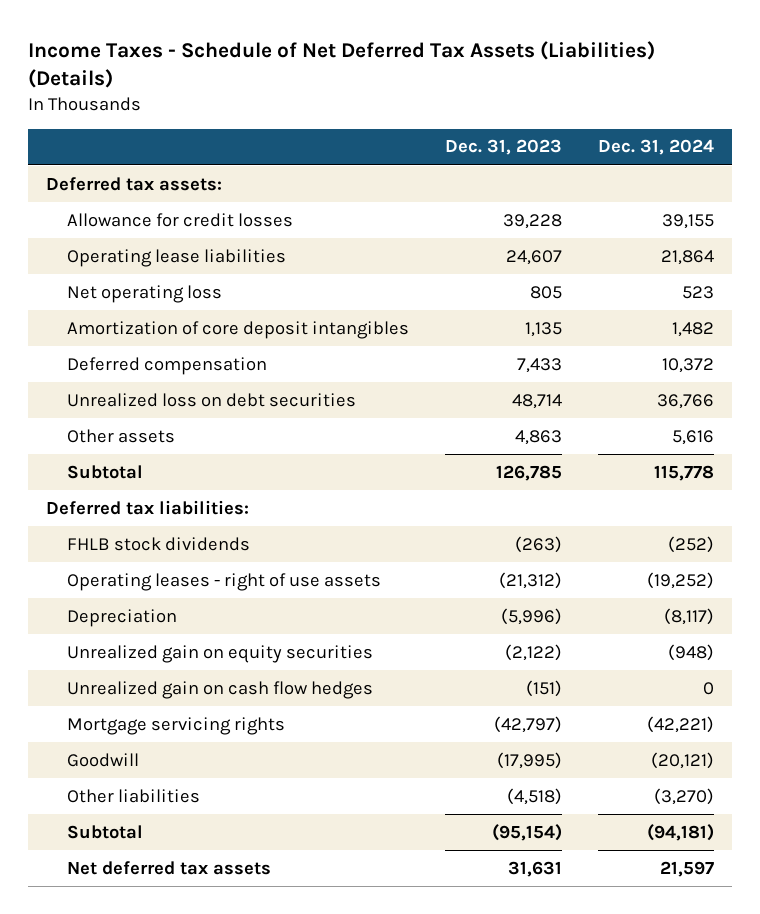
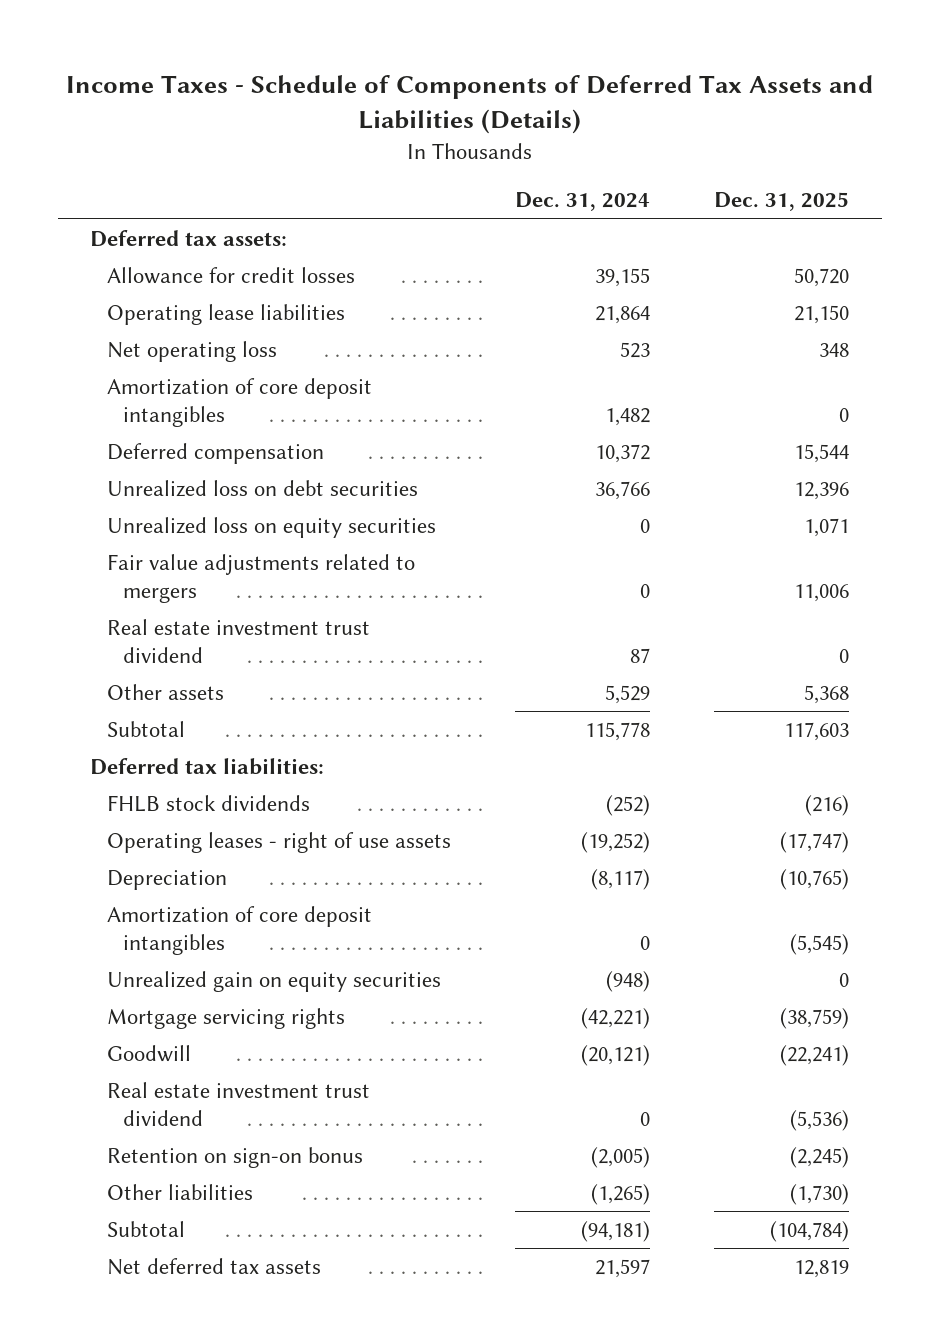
- Income Taxes - Schedule of Net Deferred Tax Assets (Liabilities) (Details)
+ Income Taxes - Schedule of Components of Deferred Tax Assets and Liabilities (Details)
- | Dec. 31, 2023 | Dec. 31, 2024
+ | Dec. 31, 2024 | Dec. 31, 2025
- Other assets | 4,863 | 5,616
+ Unrealized loss on equity securities | 0 | 1,071
+ Fair value adjustments related to mergers | 0 | 11,006
+ Real estate investment trust dividend | 87 | 0
+ Other assets | 5,529 | 5,368
+ Amortization of core deposit intangibles | 0 | (5,545)
- Unrealized gain on cash flow hedges | (151) | 0
- Other liabilities | (4,518) | (3,270)
+ Real estate investment trust dividend | 0 | (5,536)
+ Retention on sign-on bonus | (2,005) | (2,245)
+ Other liabilities | (1,265) | (1,730)

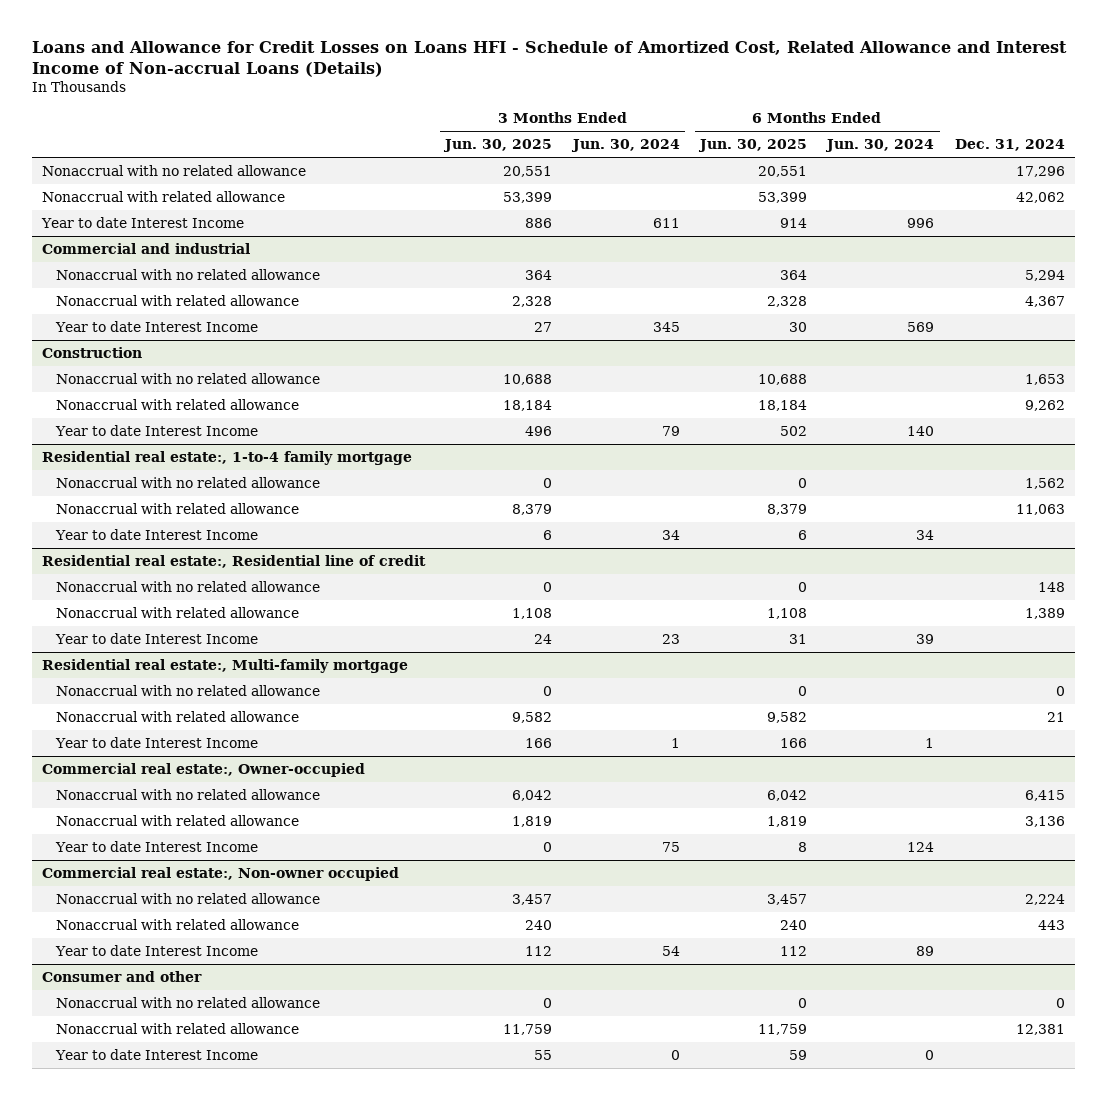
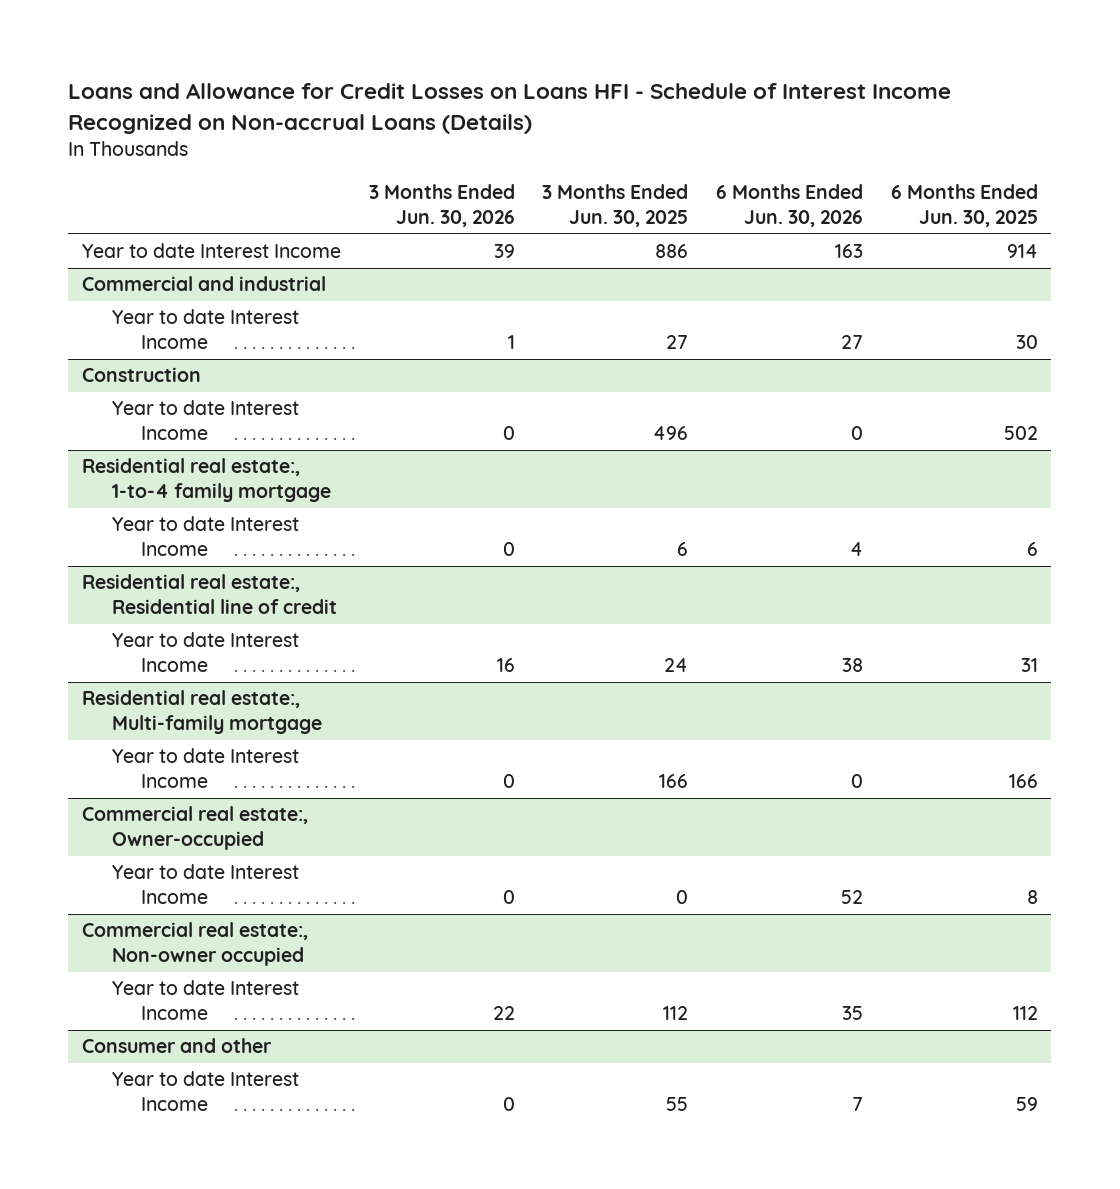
- Loans and Allowance for Credit Losses on Loans HFI - Schedule of Amortized Cost, Related Allowance and Interest Income of Non-accrual Loans (Details)
+ Loans and Allowance for Credit Losses on Loans HFI - Schedule of Interest Income Recognized on Non-accrual Loans (Details)
- | 3 Months Ended Jun. 30, 2025 | 3 Months Ended Jun. 30, 2024 | 6 Months Ended Jun. 30, 2025 | 6 Months Ended Jun. 30, 2024 | Dec. 31, 2024
+ | 3 Months Ended Jun. 30, 2026 | 3 Months Ended Jun. 30, 2025 | 6 Months Ended Jun. 30, 2026 | 6 Months Ended Jun. 30, 2025
- Nonaccrual with no related allowance | 20,551 | | 20,551 | | 17,296
- Nonaccrual with related allowance | 53,399 | | 53,399 | | 42,062
@ Commercial and industrial
- Nonaccrual with no related allowance | 364 | | 364 | | 5,294
- Nonaccrual with related allowance | 2,328 | | 2,328 | | 4,367
@ Construction
- Nonaccrual with no related allowance | 10,688 | | 10,688 | | 1,653
- Nonaccrual with related allowance | 18,184 | | 18,184 | | 9,262
@ Residential real estate:, 1-to-4 family mortgage
- Nonaccrual with no related allowance | 0 | | 0 | | 1,562
- Nonaccrual with related allowance | 8,379 | | 8,379 | | 11,063
@ Residential real estate:, Residential line of credit
- Nonaccrual with no related allowance | 0 | | 0 | | 148
- Nonaccrual with related allowance | 1,108 | | 1,108 | | 1,389
@ Residential real estate:, Multi-family mortgage
- Nonaccrual with no related allowance | 0 | | 0 | | 0
- Nonaccrual with related allowance | 9,582 | | 9,582 | | 21
@ Commercial real estate:, Owner-occupied
- Nonaccrual with no related allowance | 6,042 | | 6,042 | | 6,415
- Nonaccrual with related allowance | 1,819 | | 1,819 | | 3,136
@ Commercial real estate:, Non-owner occupied
- Nonaccrual with no related allowance | 3,457 | | 3,457 | | 2,224
- Nonaccrual with related allowance | 240 | | 240 | | 443
@ Consumer and other
- Nonaccrual with no related allowance | 0 | | 0 | | 0
- Nonaccrual with related allowance | 11,759 | | 11,759 | | 12,381

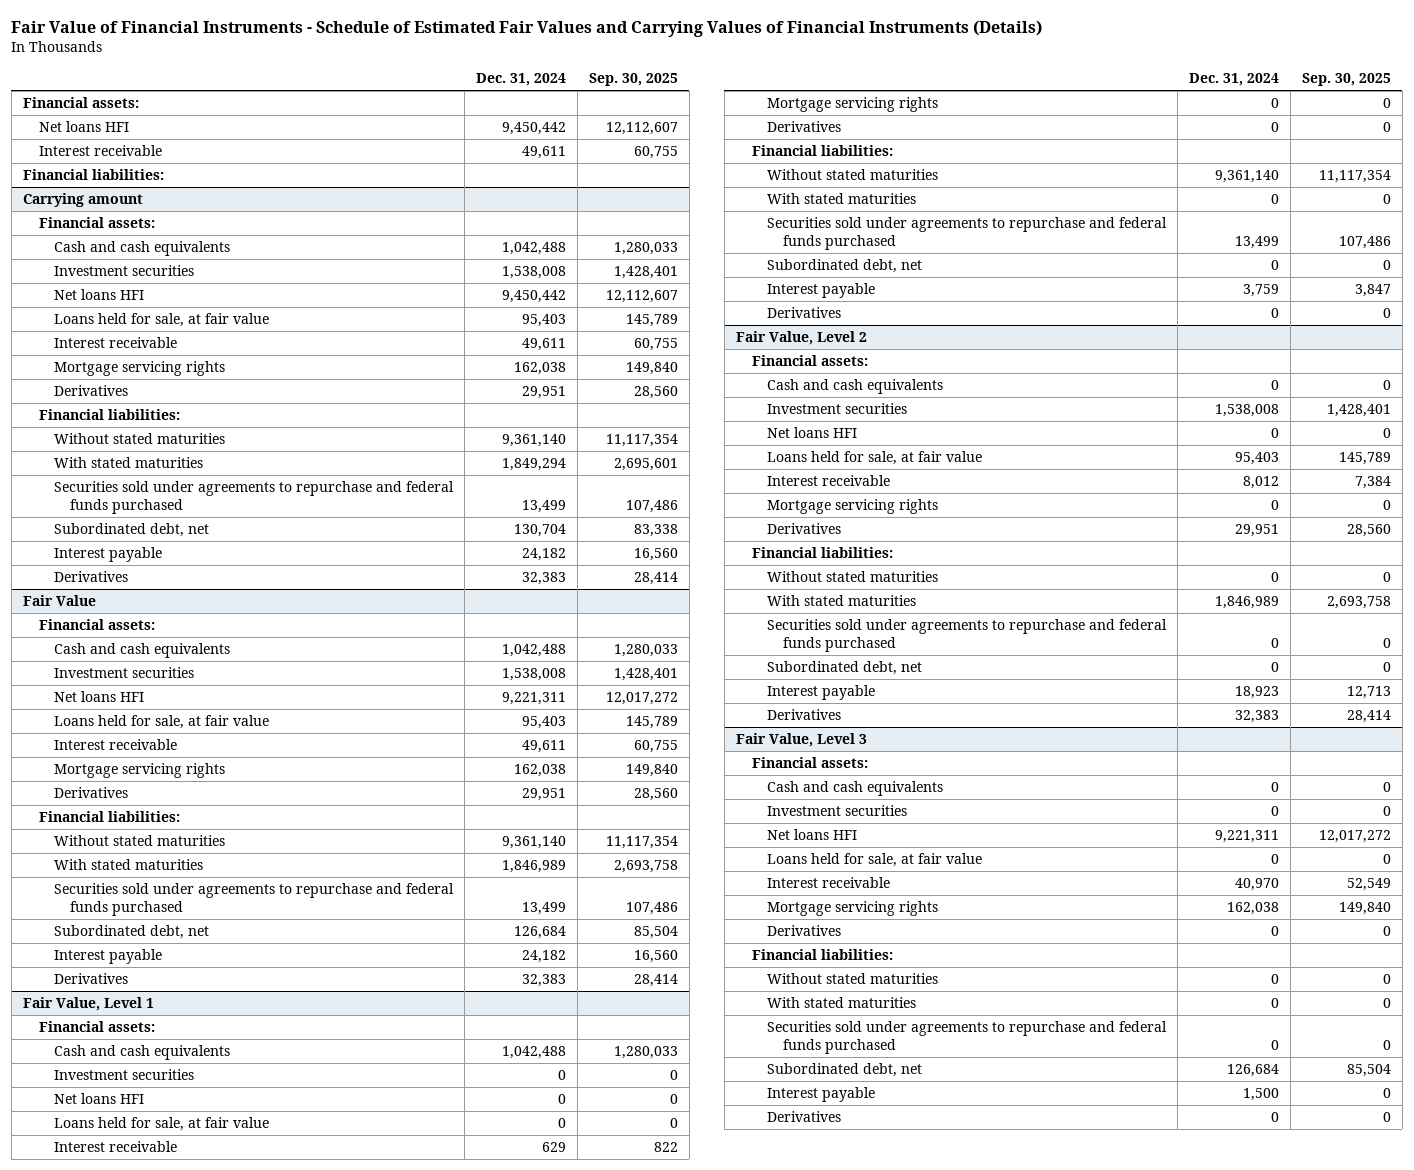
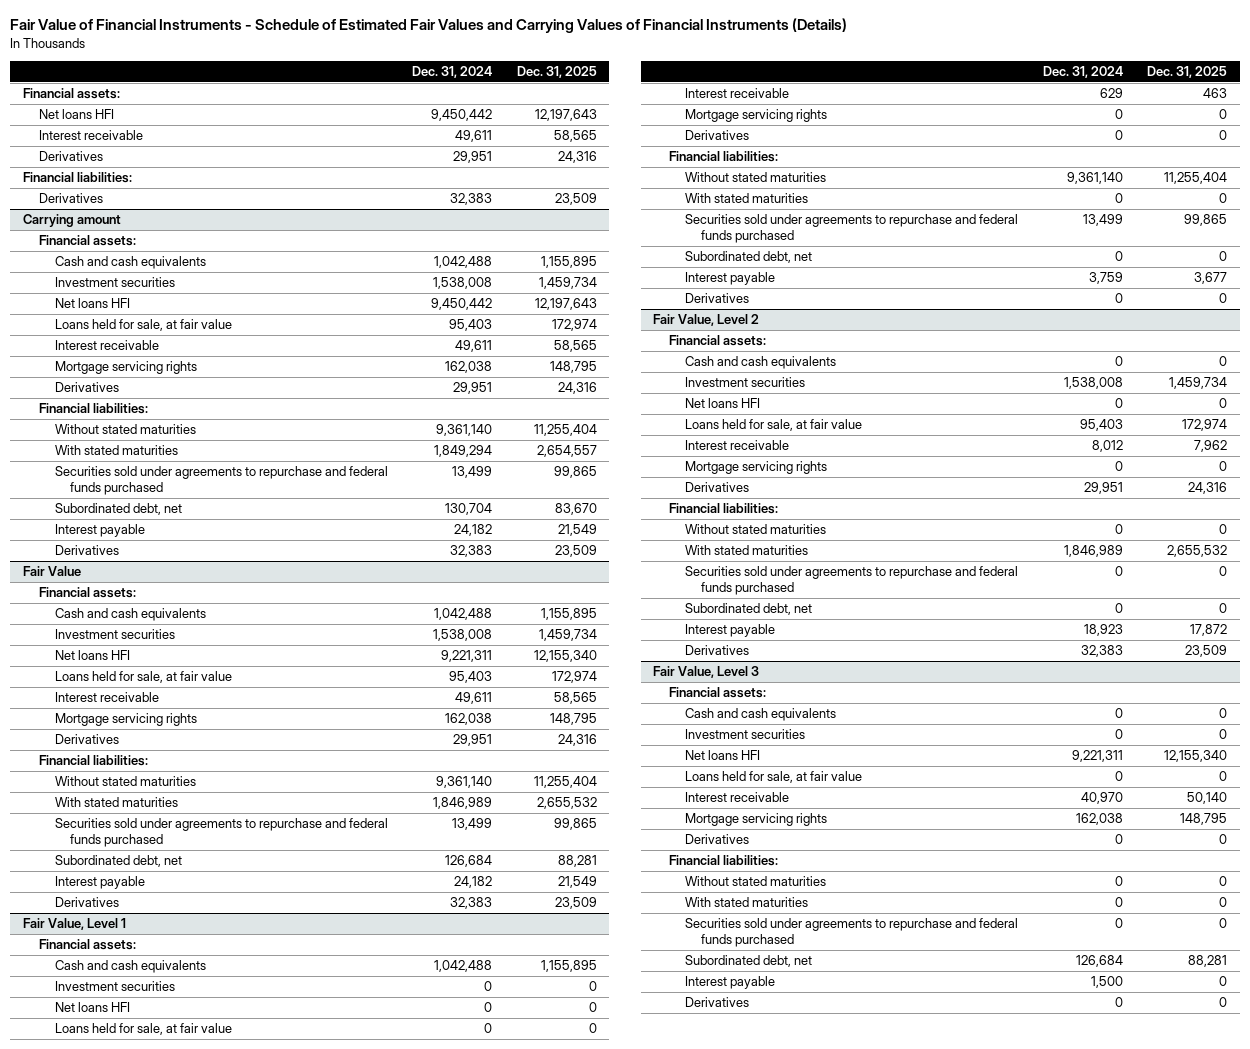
- | Dec. 31, 2024 | Sep. 30, 2025
+ | Dec. 31, 2024 | Dec. 31, 2025
+ Derivatives | 29,951 | 24,316
+ Derivatives | 32,383 | 23,509

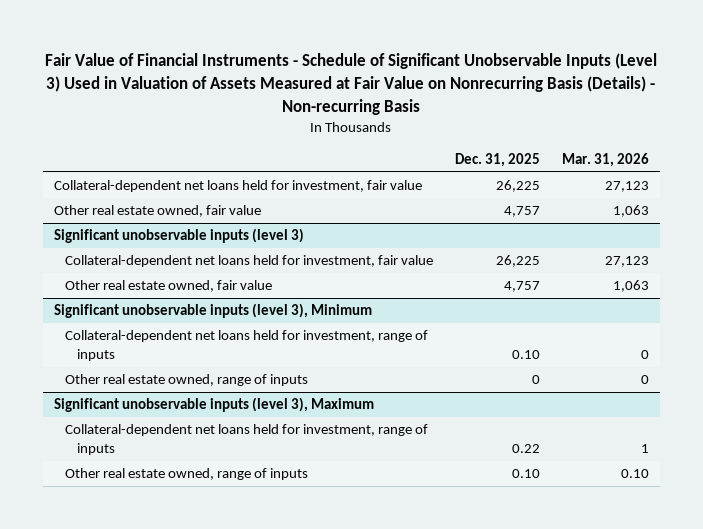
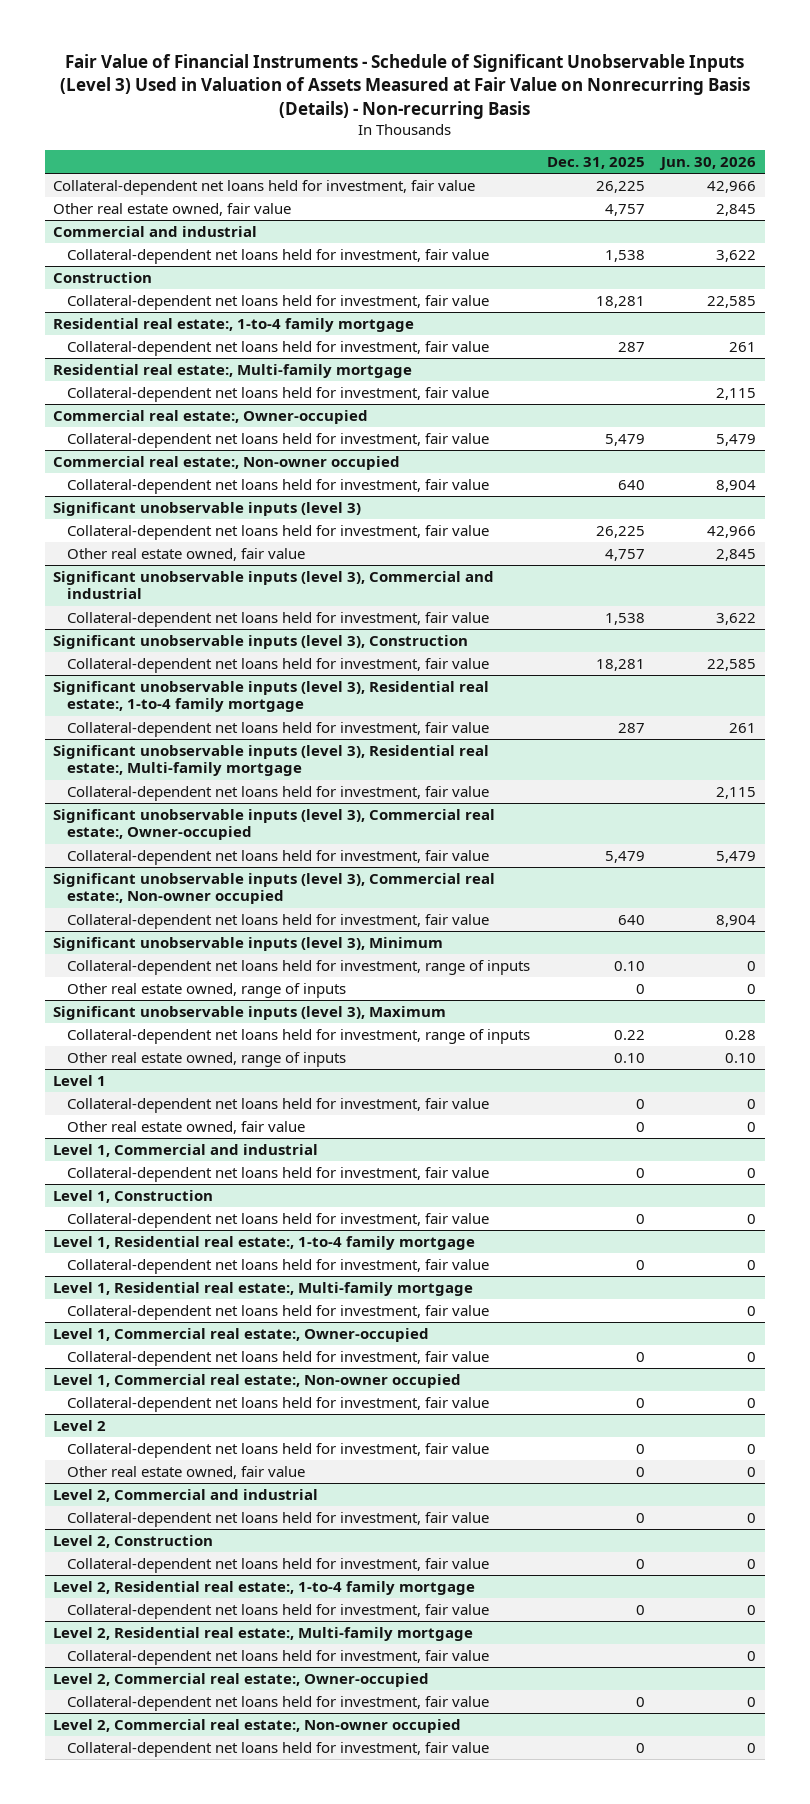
- | Dec. 31, 2025 | Mar. 31, 2026
+ | Dec. 31, 2025 | Jun. 30, 2026
+ Commercial and industrial
+ Collateral-dependent net loans held for investment, fair value | 1,538 | 3,622
+ Construction
+ Collateral-dependent net loans held for investment, fair value | 18,281 | 22,585
+ Residential real estate:, 1-to-4 family mortgage
+ Collateral-dependent net loans held for investment, fair value | 287 | 261
+ Residential real estate:, Multi-family mortgage
+ Collateral-dependent net loans held for investment, fair value | | 2,115
+ Commercial real estate:, Owner-occupied
+ Collateral-dependent net loans held for investment, fair value | 5,479 | 5,479
+ Commercial real estate:, Non-owner occupied
+ Collateral-dependent net loans held for investment, fair value | 640 | 8,904
+ Significant unobservable inputs (level 3), Commercial and industrial
+ Collateral-dependent net loans held for investment, fair value | 1,538 | 3,622
+ Significant unobservable inputs (level 3), Construction
+ Collateral-dependent net loans held for investment, fair value | 18,281 | 22,585
+ Significant unobservable inputs (level 3), Residential real estate:, 1-to-4 family mortgage
+ Collateral-dependent net loans held for investment, fair value | 287 | 261
+ Significant unobservable inputs (level 3), Residential real estate:, Multi-family mortgage
+ Collateral-dependent net loans held for investment, fair value | | 2,115
+ Significant unobservable inputs (level 3), Commercial real estate:, Owner-occupied
+ Collateral-dependent net loans held for investment, fair value | 5,479 | 5,479
+ Significant unobservable inputs (level 3), Commercial real estate:, Non-owner occupied
+ Collateral-dependent net loans held for investment, fair value | 640 | 8,904
+ Level 1
+ Collateral-dependent net loans held for investment, fair value | 0 | 0
+ Other real estate owned, fair value | 0 | 0
+ Level 1, Commercial and industrial
+ Collateral-dependent net loans held for investment, fair value | 0 | 0
+ Level 1, Construction
+ Collateral-dependent net loans held for investment, fair value | 0 | 0
+ Level 1, Residential real estate:, 1-to-4 family mortgage
+ Collateral-dependent net loans held for investment, fair value | 0 | 0
+ Level 1, Residential real estate:, Multi-family mortgage
+ Collateral-dependent net loans held for investment, fair value | | 0
+ Level 1, Commercial real estate:, Owner-occupied
+ Collateral-dependent net loans held for investment, fair value | 0 | 0
+ Level 1, Commercial real estate:, Non-owner occupied
+ Collateral-dependent net loans held for investment, fair value | 0 | 0
+ Level 2
+ Collateral-dependent net loans held for investment, fair value | 0 | 0
+ Other real estate owned, fair value | 0 | 0
+ Level 2, Commercial and industrial
+ Collateral-dependent net loans held for investment, fair value | 0 | 0
+ Level 2, Construction
+ Collateral-dependent net loans held for investment, fair value | 0 | 0
+ Level 2, Residential real estate:, 1-to-4 family mortgage
+ Collateral-dependent net loans held for investment, fair value | 0 | 0
+ Level 2, Residential real estate:, Multi-family mortgage
+ Collateral-dependent net loans held for investment, fair value | | 0
+ Level 2, Commercial real estate:, Owner-occupied
+ Collateral-dependent net loans held for investment, fair value | 0 | 0
+ Level 2, Commercial real estate:, Non-owner occupied
+ Collateral-dependent net loans held for investment, fair value | 0 | 0

